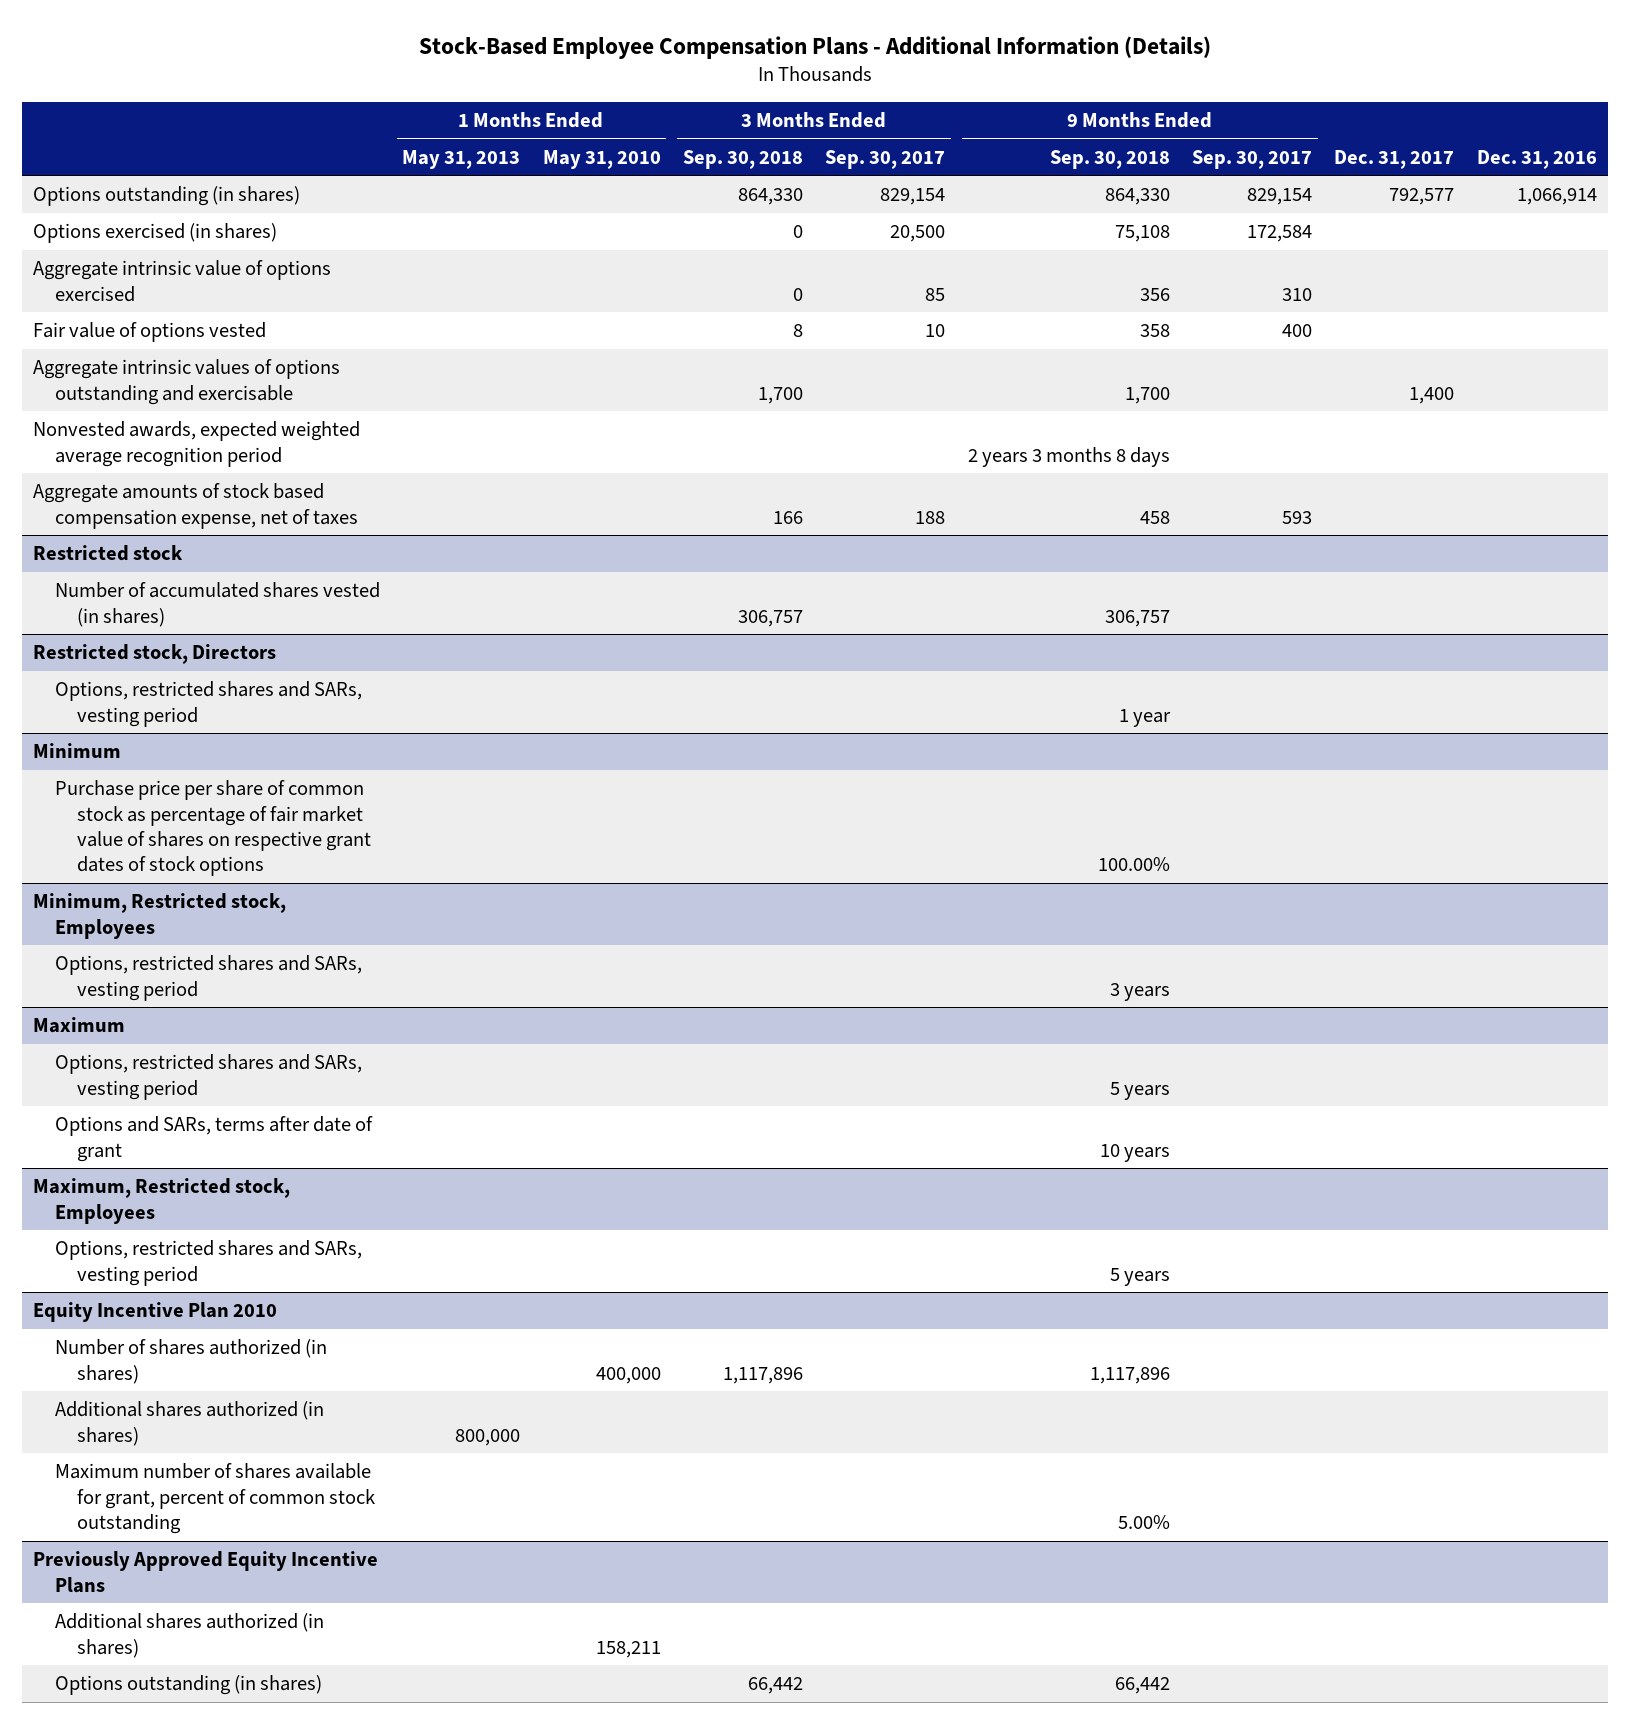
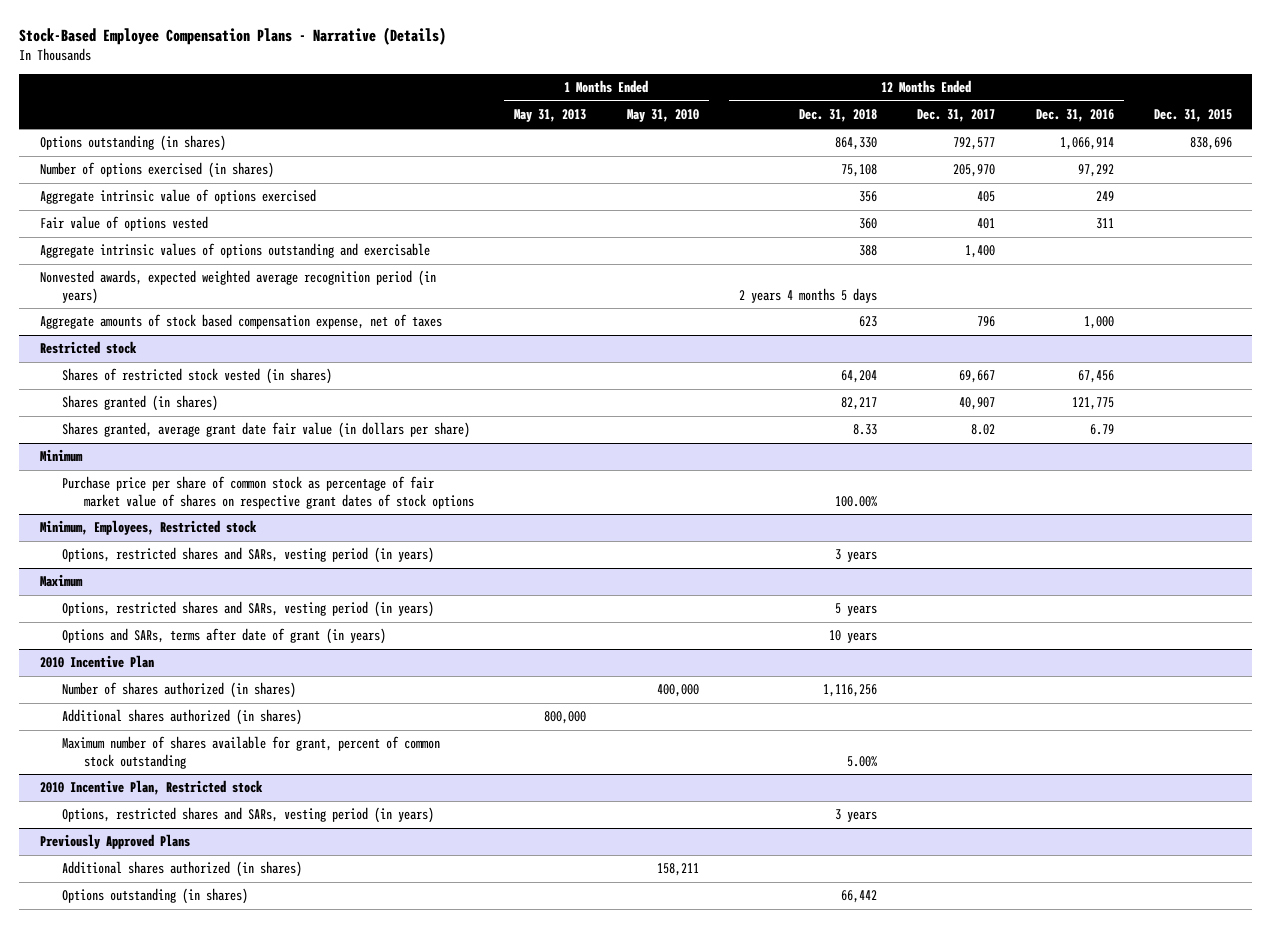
- Stock-Based Employee Compensation Plans - Additional Information (Details)
+ Stock-Based Employee Compensation Plans - Narrative (Details)
- | 1 Months Ended May 31, 2013 | 1 Months Ended May 31, 2010 | 3 Months Ended Sep. 30, 2018 | 3 Months Ended Sep. 30, 2017 | 9 Months Ended Sep. 30, 2018 | 9 Months Ended Sep. 30, 2017 | Dec. 31, 2017 | Dec. 31, 2016
+ | 1 Months Ended May 31, 2013 | 1 Months Ended May 31, 2010 | 12 Months Ended Dec. 31, 2018 | 12 Months Ended Dec. 31, 2017 | 12 Months Ended Dec. 31, 2016 | Dec. 31, 2015
- Options exercised (in shares) | | | 0 | 20,500 | 75,108 | 172,584 | |
+ Number of options exercised (in shares) | | | 75,108 | 205,970 | 97,292 |
- Nonvested awards, expected weighted average recognition period | | | | | 2 years 3 months 8 days | | |
+ Nonvested awards, expected weighted average recognition period (in years) | | | 2 years 4 months 5 days | | |
@ Restricted stock
- Number of accumulated shares vested (in shares) | | | 306,757 | | 306,757 | | |
- Restricted stock, Directors
- Options, restricted shares and SARs, vesting period | | | | | 1 year | | |
@ Restricted stock
+ Shares of restricted stock vested (in shares) | | | 64,204 | 69,667 | 67,456 |
+ Shares granted (in shares) | | | 82,217 | 40,907 | 121,775 |
+ Shares granted, average grant date fair value (in dollars per share) | | | 8.33 | 8.02 | 6.79 |
- Minimum, Restricted stock, Employees
- Options, restricted shares and SARs, vesting period | | | | | 3 years | | |
+ Minimum, Employees, Restricted stock
+ Options, restricted shares and SARs, vesting period (in years) | | | 3 years | | |
@ Maximum
- Options, restricted shares and SARs, vesting period | | | | | 5 years | | |
- Options and SARs, terms after date of grant | | | | | 10 years | | |
- Maximum, Restricted stock, Employees
- Options, restricted shares and SARs, vesting period | | | | | 5 years | | |
- Equity Incentive Plan 2010
@ Maximum
+ Options, restricted shares and SARs, vesting period (in years) | | | 5 years | | |
+ Options and SARs, terms after date of grant (in years) | | | 10 years | | |
+ 2010 Incentive Plan
- Previously Approved Equity Incentive Plans
+ 2010 Incentive Plan, Restricted stock
+ Options, restricted shares and SARs, vesting period (in years) | | | 3 years | | |
+ Previously Approved Plans

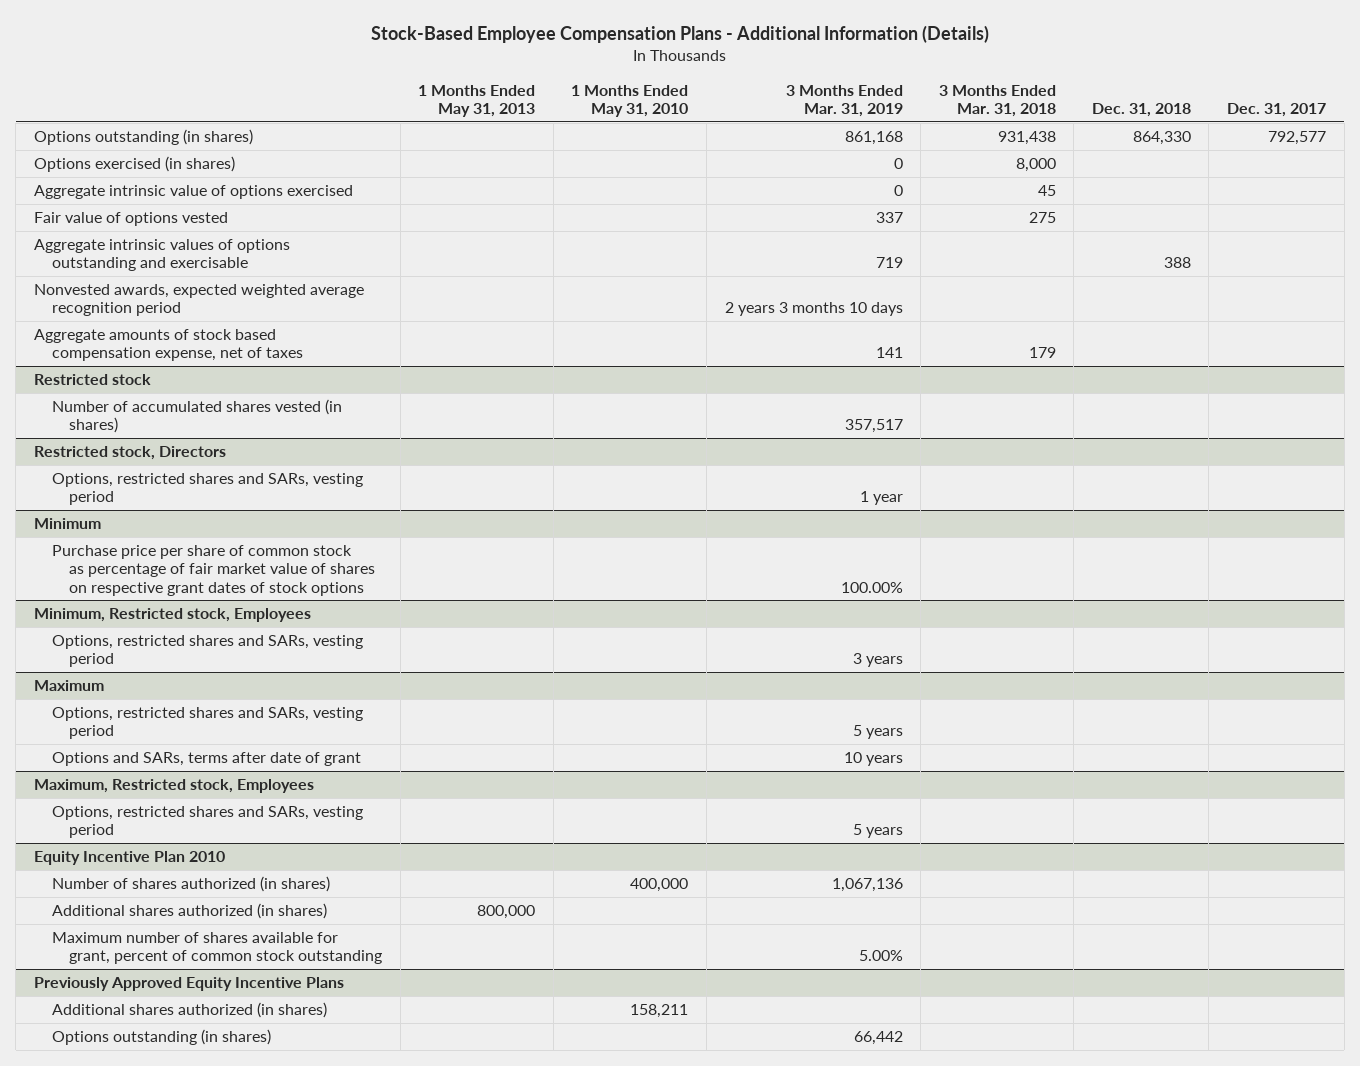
- Stock-Based Employee Compensation Plans - Narrative (Details)
+ Stock-Based Employee Compensation Plans - Additional Information (Details)
- | 1 Months Ended May 31, 2013 | 1 Months Ended May 31, 2010 | 12 Months Ended Dec. 31, 2018 | 12 Months Ended Dec. 31, 2017 | 12 Months Ended Dec. 31, 2016 | Dec. 31, 2015
+ | 1 Months Ended May 31, 2013 | 1 Months Ended May 31, 2010 | 3 Months Ended Mar. 31, 2019 | 3 Months Ended Mar. 31, 2018 | Dec. 31, 2018 | Dec. 31, 2017
- Number of options exercised (in shares) | | | 75,108 | 205,970 | 97,292 |
+ Options exercised (in shares) | | | 0 | 8,000 | |
- Nonvested awards, expected weighted average recognition period (in years) | | | 2 years 4 months 5 days | | |
+ Nonvested awards, expected weighted average recognition period | | | 2 years 3 months 10 days | | |
@ Restricted stock
- Shares of restricted stock vested (in shares) | | | 64,204 | 69,667 | 67,456 |
- Shares granted (in shares) | | | 82,217 | 40,907 | 121,775 |
- Shares granted, average grant date fair value (in dollars per share) | | | 8.33 | 8.02 | 6.79 |
+ Number of accumulated shares vested (in shares) | | | 357,517 | | |
+ Restricted stock, Directors
+ Options, restricted shares and SARs, vesting period | | | 1 year | | |
- Minimum, Employees, Restricted stock
- Options, restricted shares and SARs, vesting period (in years) | | | 3 years | | |
+ Minimum, Restricted stock, Employees
+ Options, restricted shares and SARs, vesting period | | | 3 years | | |
@ Maximum
- Options, restricted shares and SARs, vesting period (in years) | | | 5 years | | |
- Options and SARs, terms after date of grant (in years) | | | 10 years | | |
- 2010 Incentive Plan
@ Maximum
+ Options, restricted shares and SARs, vesting period | | | 5 years | | |
+ Options and SARs, terms after date of grant | | | 10 years | | |
+ Maximum, Restricted stock, Employees
+ Options, restricted shares and SARs, vesting period | | | 5 years | | |
+ Equity Incentive Plan 2010
- 2010 Incentive Plan, Restricted stock
- Options, restricted shares and SARs, vesting period (in years) | | | 3 years | | |
- Previously Approved Plans
+ Previously Approved Equity Incentive Plans

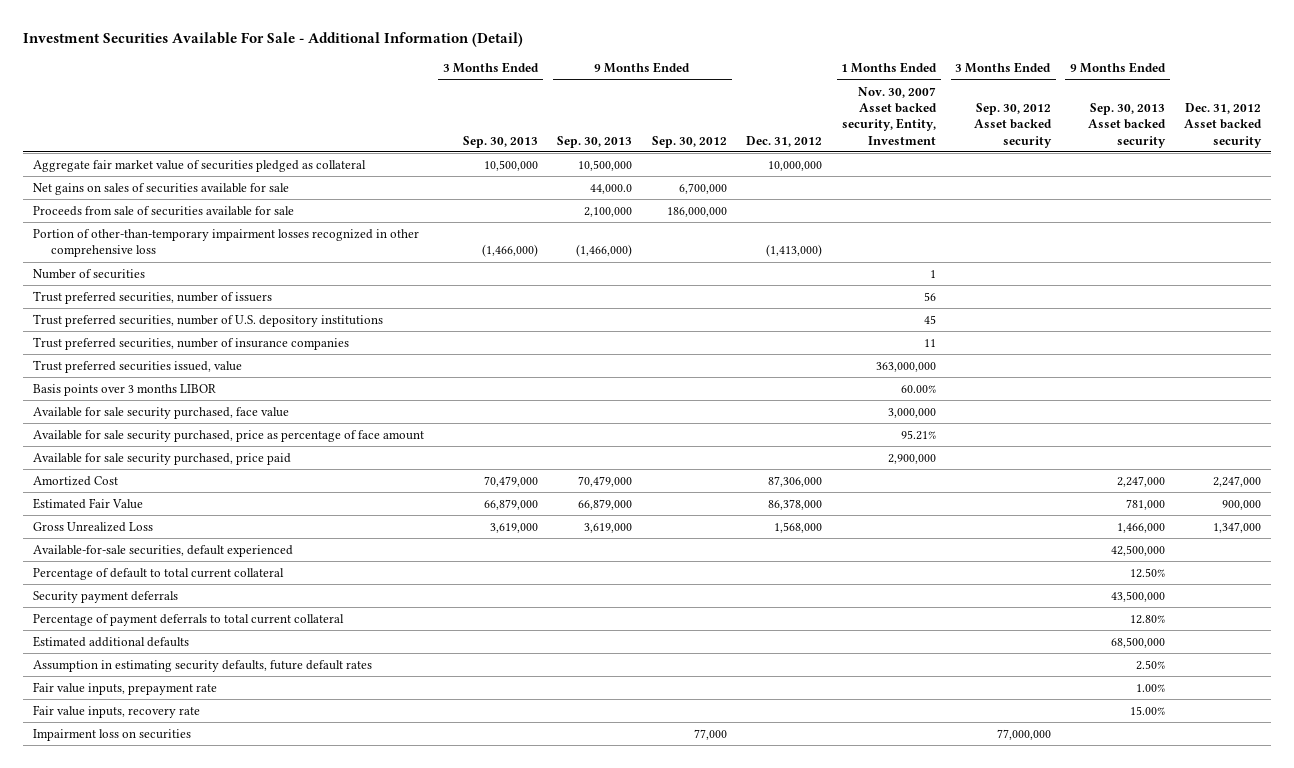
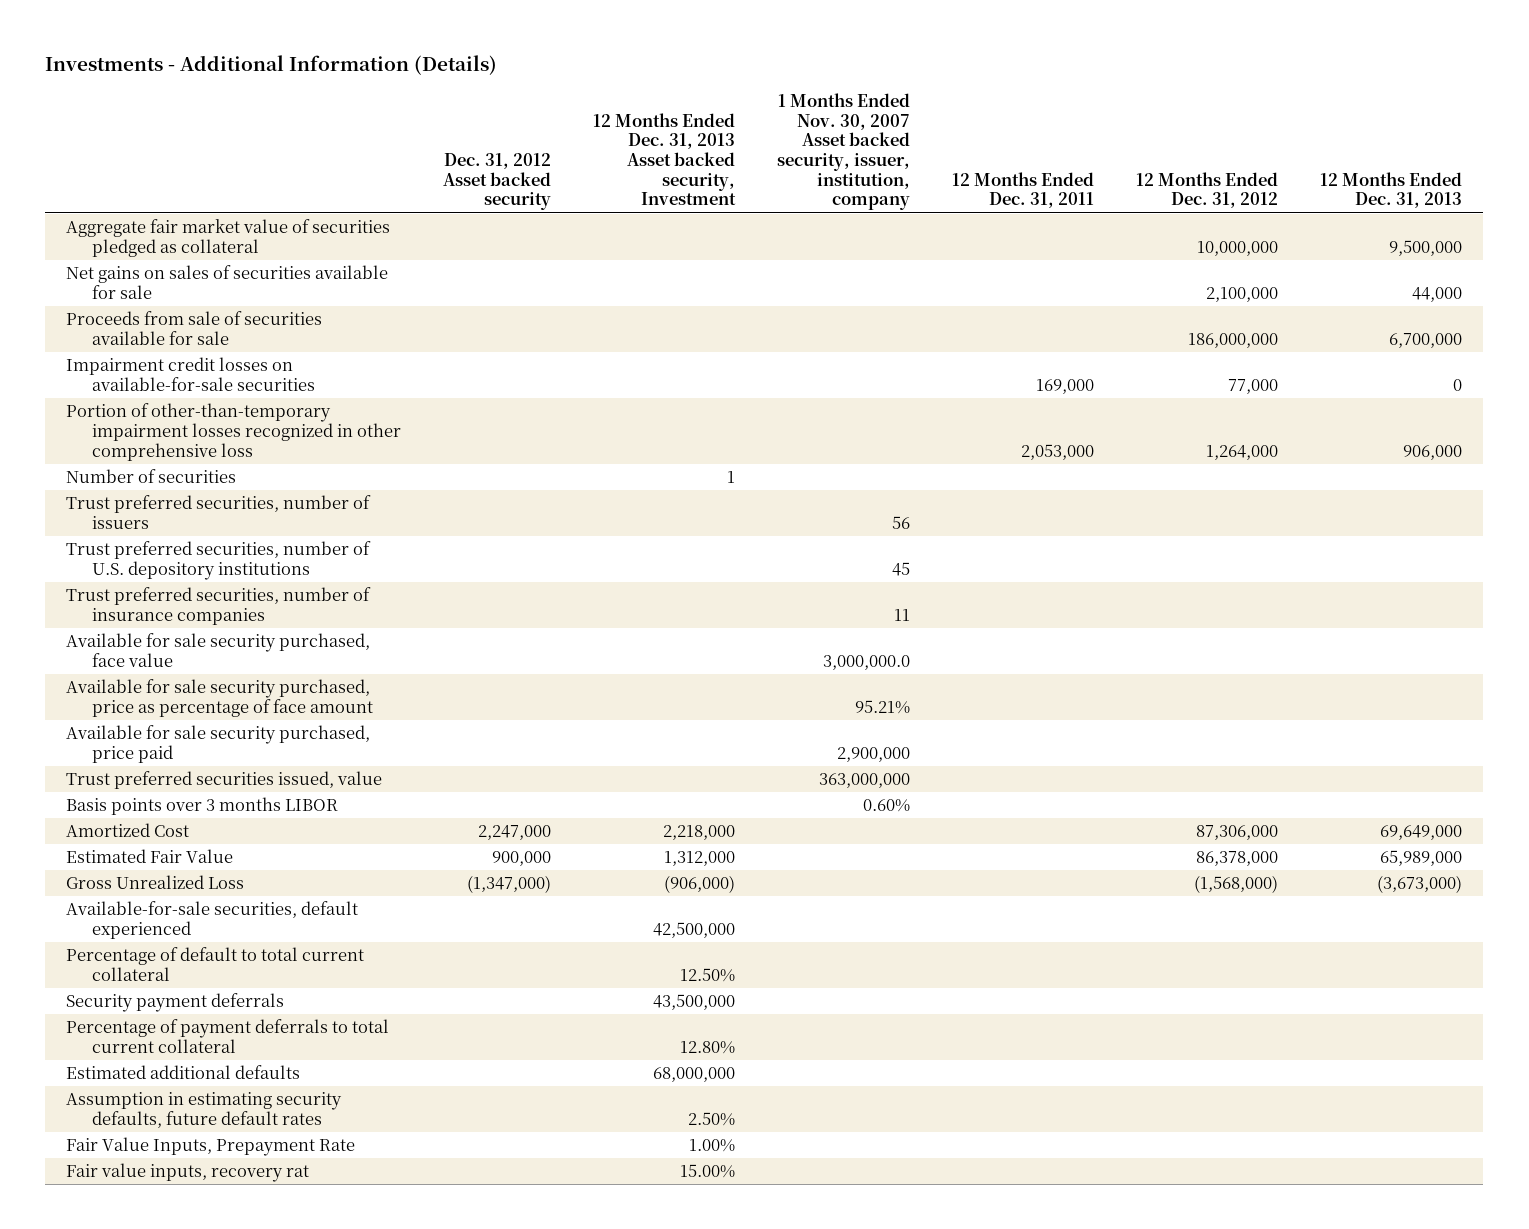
- Investment Securities Available For Sale - Additional Information (Detail)
+ Investments - Additional Information (Details)
- | 3 Months Ended Sep. 30, 2013 | 9 Months Ended Sep. 30, 2013 | 9 Months Ended Sep. 30, 2012 | Dec. 31, 2012 | 1 Months Ended Nov. 30, 2007 Asset backed security, Entity, Investment | 3 Months Ended Sep. 30, 2012 Asset backed security | 9 Months Ended Sep. 30, 2013 Asset backed security | Dec. 31, 2012 Asset backed security
+ | Dec. 31, 2012 Asset backed security | 12 Months Ended Dec. 31, 2013 Asset backed security, Investment | 1 Months Ended Nov. 30, 2007 Asset backed security, issuer, institution, company | 12 Months Ended Dec. 31, 2011 | 12 Months Ended Dec. 31, 2012 | 12 Months Ended Dec. 31, 2013
+ Impairment credit losses on available-for-sale securities | | | | 169,000 | 77,000 | 0
moved down: Trust preferred securities issued, value | | | 363,000,000 | | |
moved down: Basis points over 3 months LIBOR | | | 0.60% | | |
- Gross Unrealized Loss | 3,619,000 | 3,619,000 | | 1,568,000 | | | 1,466,000 | 1,347,000
+ Gross Unrealized Loss | (1,347,000) | (906,000) | | | (1,568,000) | (3,673,000)
- Fair value inputs, prepayment rate | | | | | | | 1.00% |
- Fair value inputs, recovery rate | | | | | | | 15.00% |
- Impairment loss on securities | | | 77,000 | | | 77,000,000 | |
+ Fair Value Inputs, Prepayment Rate | | 1.00% | | | |
+ Fair value inputs, recovery rat | | 15.00% | | | |

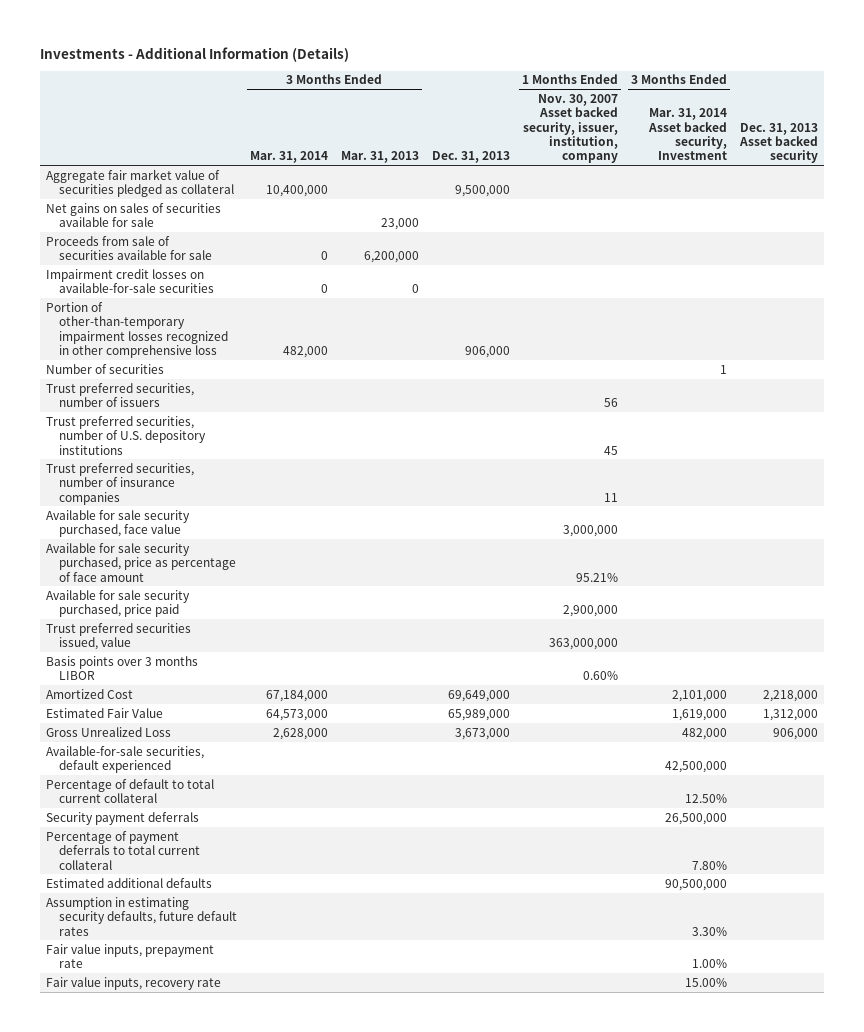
- | Dec. 31, 2012 Asset backed security | 12 Months Ended Dec. 31, 2013 Asset backed security, Investment | 1 Months Ended Nov. 30, 2007 Asset backed security, issuer, institution, company | 12 Months Ended Dec. 31, 2011 | 12 Months Ended Dec. 31, 2012 | 12 Months Ended Dec. 31, 2013
+ | 3 Months Ended Mar. 31, 2014 | 3 Months Ended Mar. 31, 2013 | Dec. 31, 2013 | 1 Months Ended Nov. 30, 2007 Asset backed security, issuer, institution, company | 3 Months Ended Mar. 31, 2014 Asset backed security, Investment | Dec. 31, 2013 Asset backed security
- Available for sale security purchased, face value | | | 3,000,000.0 | | |
+ Available for sale security purchased, face value | | | | 3,000,000 | |
- Fair Value Inputs, Prepayment Rate | | 1.00% | | | |
- Fair value inputs, recovery rat | | 15.00% | | | |
+ Fair value inputs, prepayment rate | | | | | 1.00% |
+ Fair value inputs, recovery rate | | | | | 15.00% |

